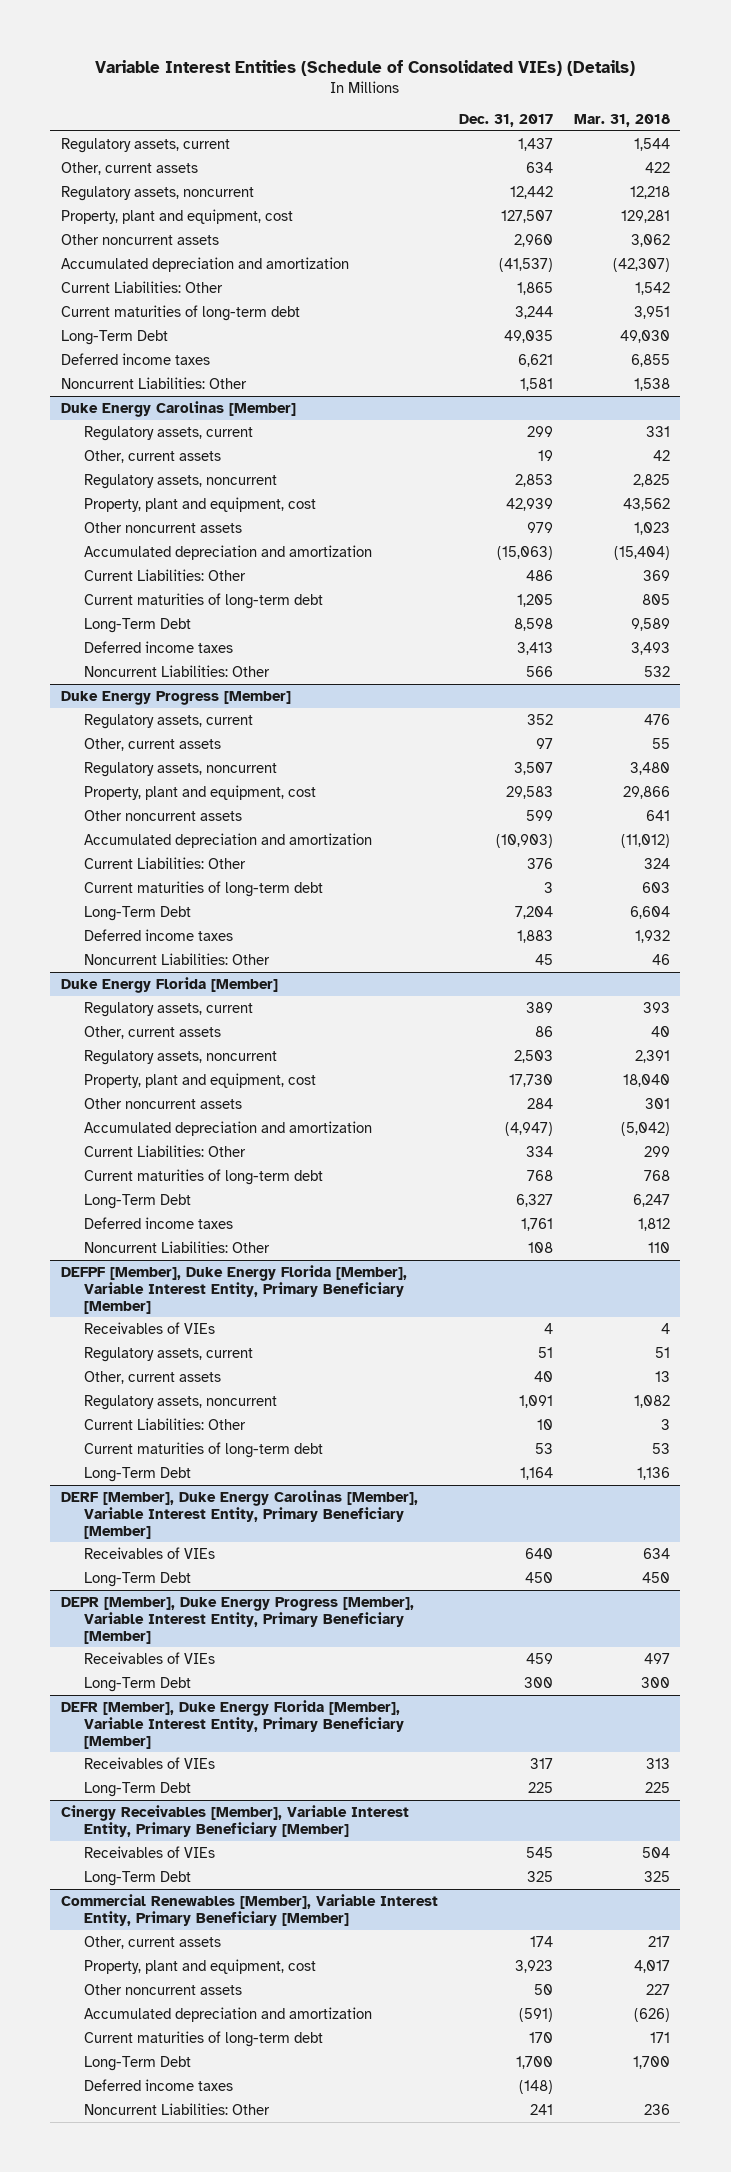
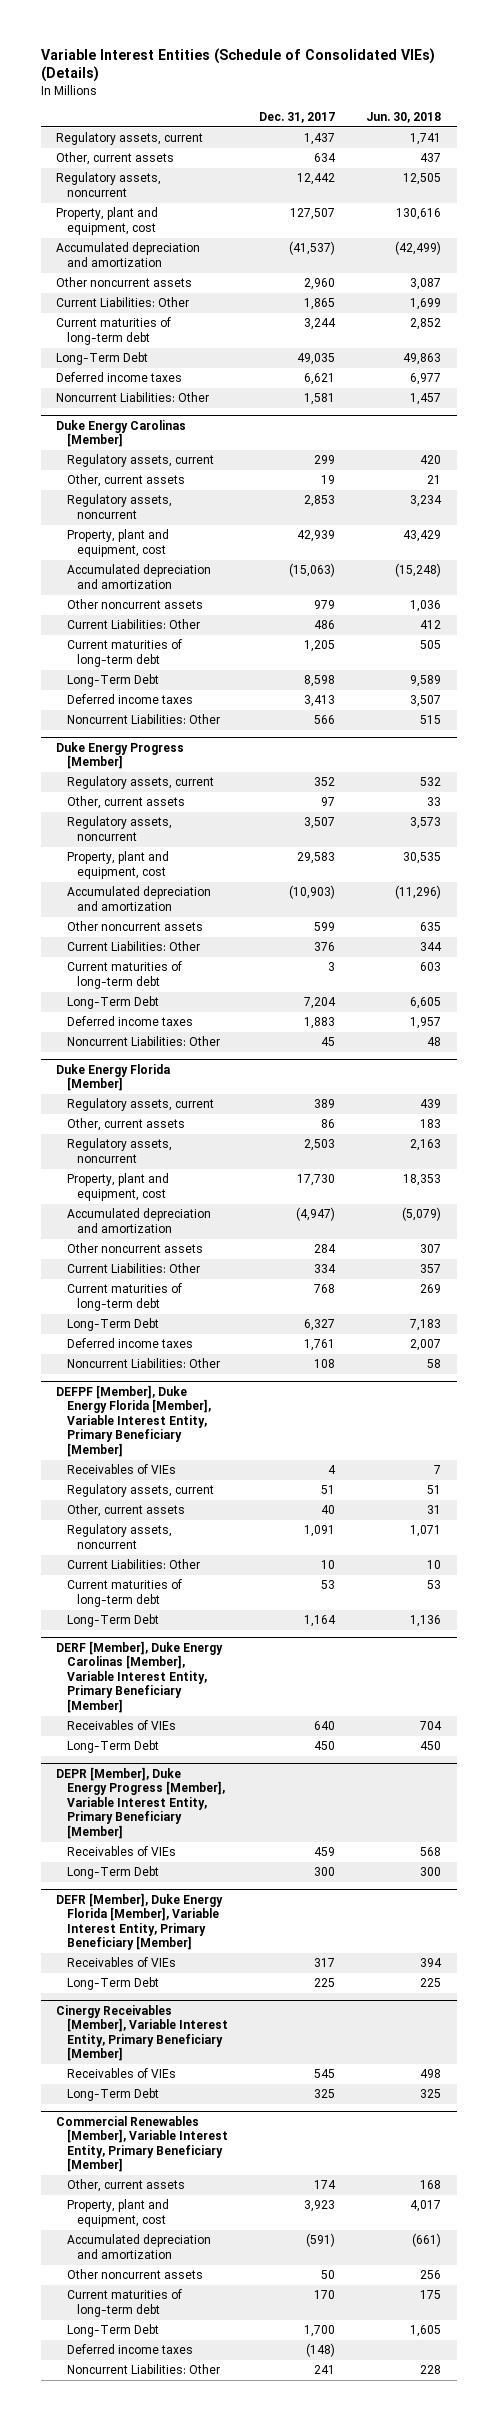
- | Dec. 31, 2017 | Mar. 31, 2018
+ | Dec. 31, 2017 | Jun. 30, 2018
moved down: Other noncurrent assets | 2,960 | 3,087
@ Duke Energy Carolinas [Member]
moved down: Other noncurrent assets | 979 | 1,036
@ Duke Energy Progress [Member]
moved down: Other noncurrent assets | 599 | 635
@ Duke Energy Florida [Member]
moved down: Other noncurrent assets | 284 | 307
@ Commercial Renewables [Member], Variable Interest Entity, Primary Beneficiary [Member]
moved down: Other noncurrent assets | 50 | 256

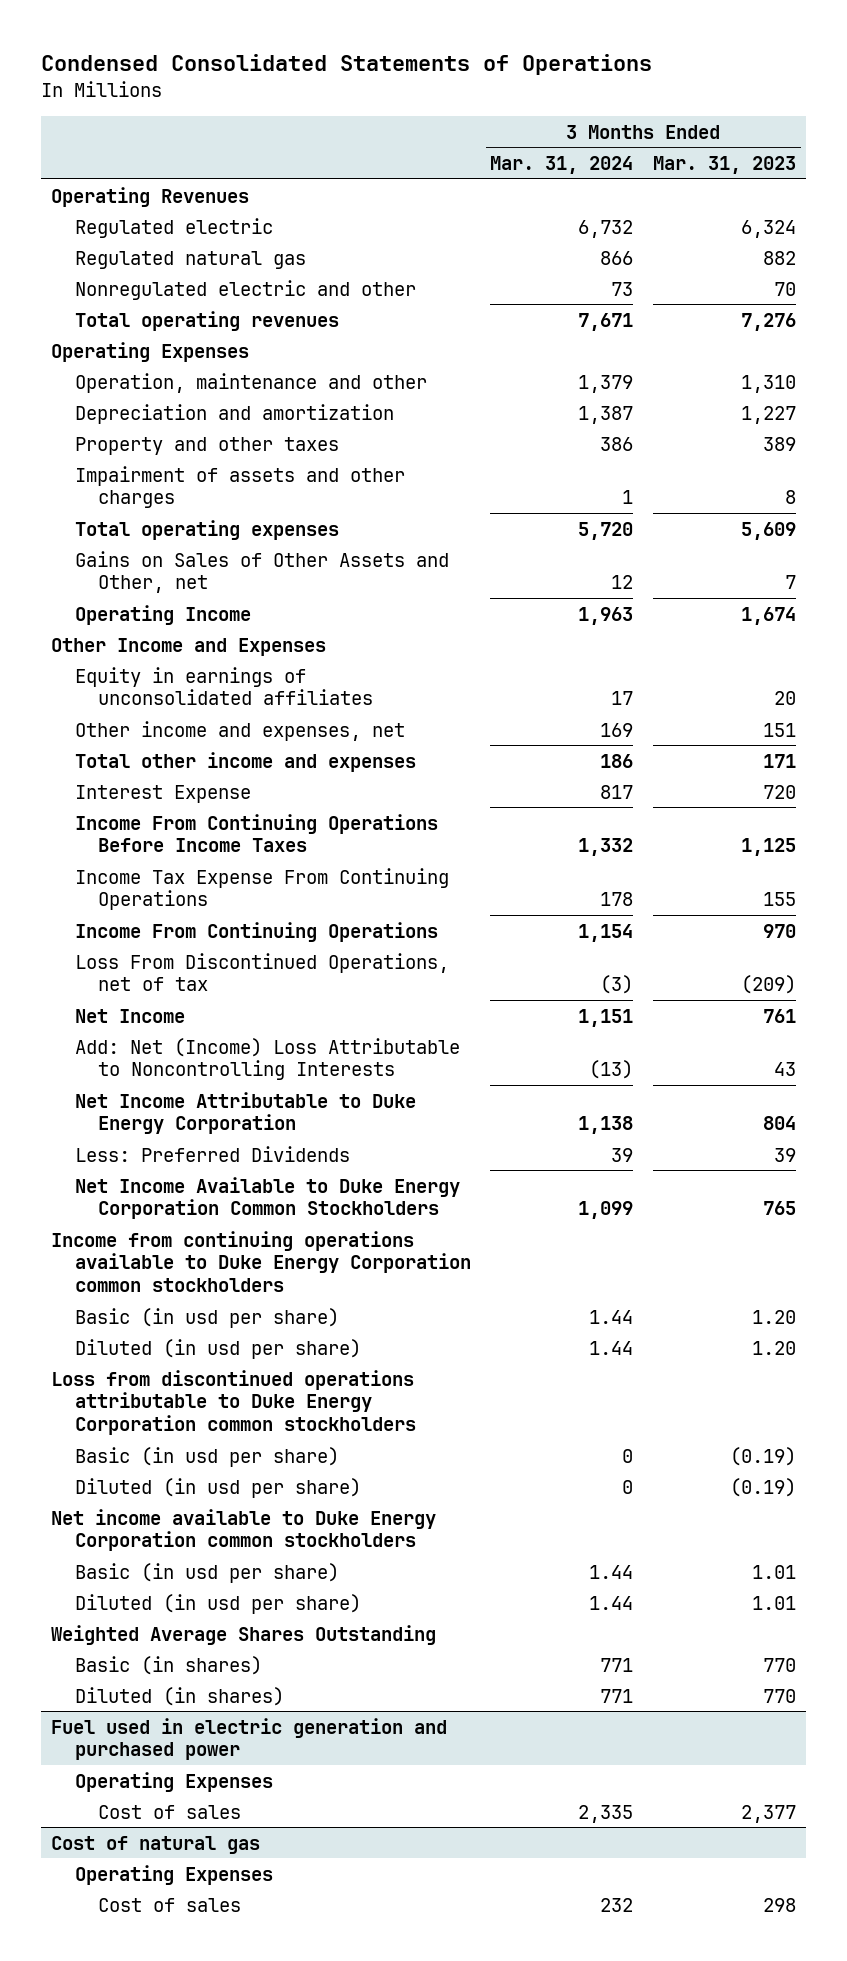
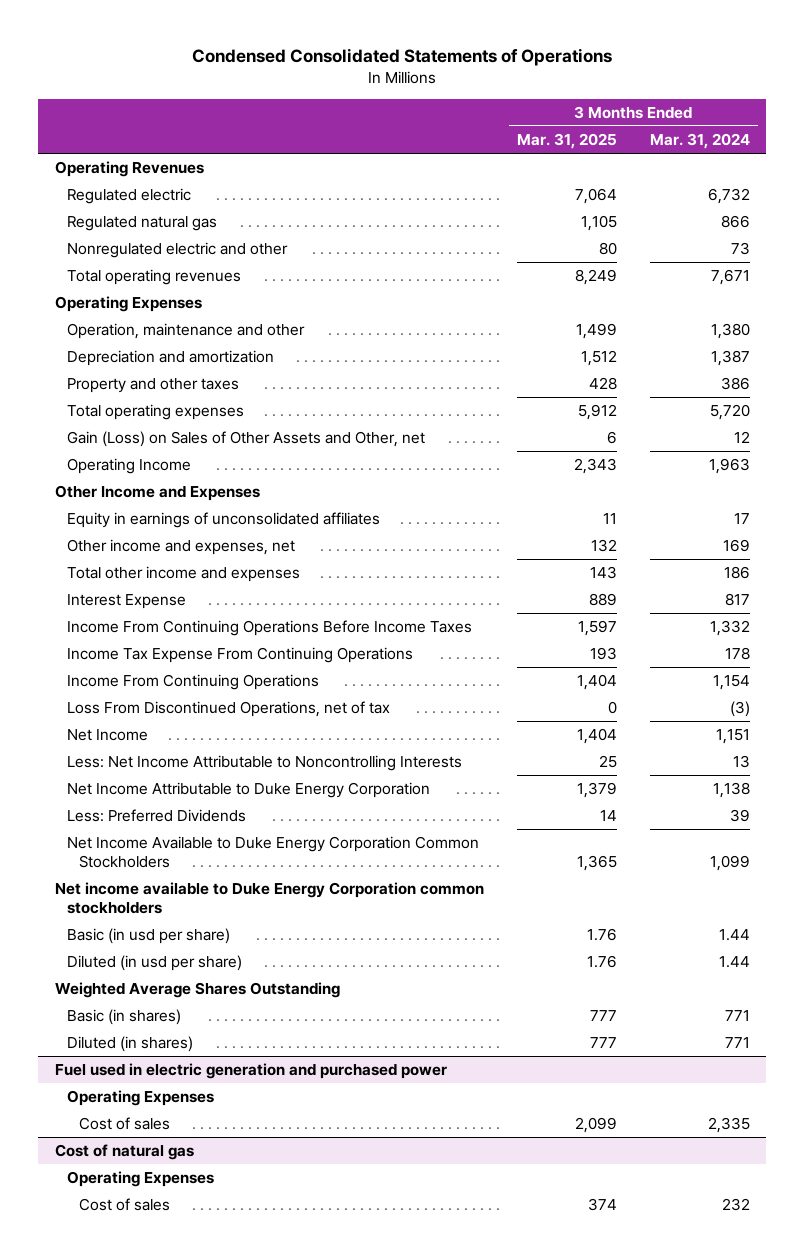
- | 3 Months Ended Mar. 31, 2024 | 3 Months Ended Mar. 31, 2023
+ | 3 Months Ended Mar. 31, 2025 | 3 Months Ended Mar. 31, 2024
- Operation, maintenance and other | 1,379 | 1,310
+ Operation, maintenance and other | 1,499 | 1,380
- Impairment of assets and other charges | 1 | 8
- Gains on Sales of Other Assets and Other, net | 12 | 7
+ Gain (Loss) on Sales of Other Assets and Other, net | 6 | 12
- Add: Net (Income) Loss Attributable to Noncontrolling Interests | (13) | 43
+ Less: Net Income Attributable to Noncontrolling Interests | 25 | 13
- Income from continuing operations available to Duke Energy Corporation common stockholders
- Basic (in usd per share) | 1.44 | 1.20
- Diluted (in usd per share) | 1.44 | 1.20
- Loss from discontinued operations attributable to Duke Energy Corporation common stockholders
- Basic (in usd per share) | 0 | (0.19)
- Diluted (in usd per share) | 0 | (0.19)

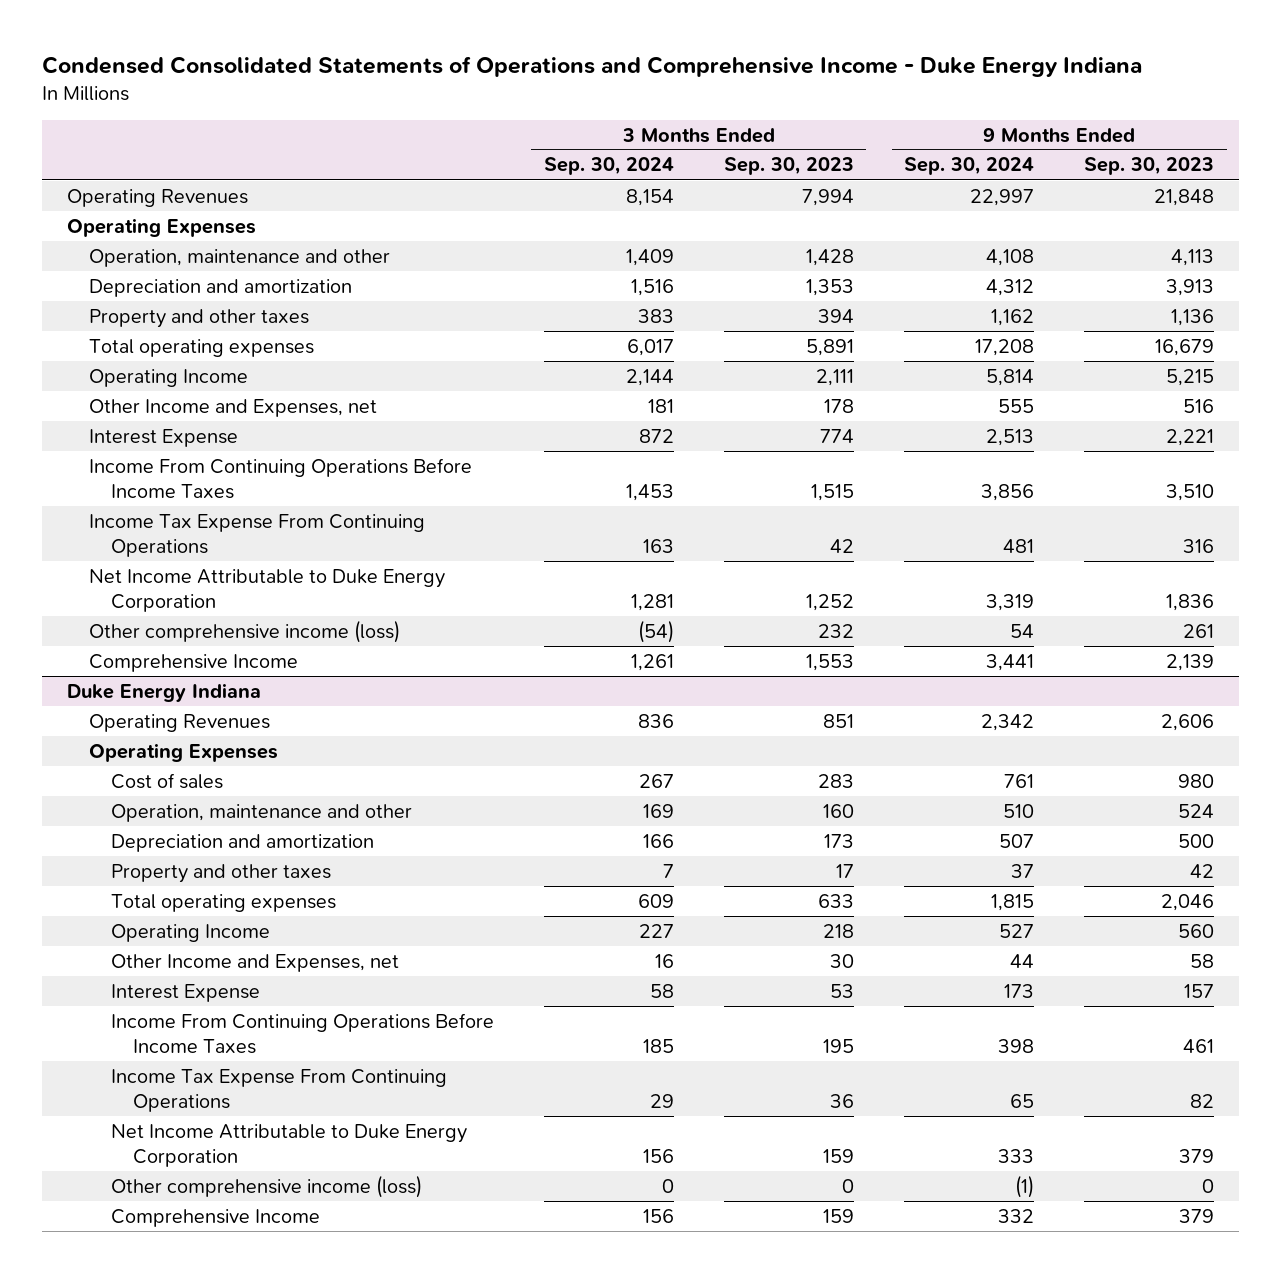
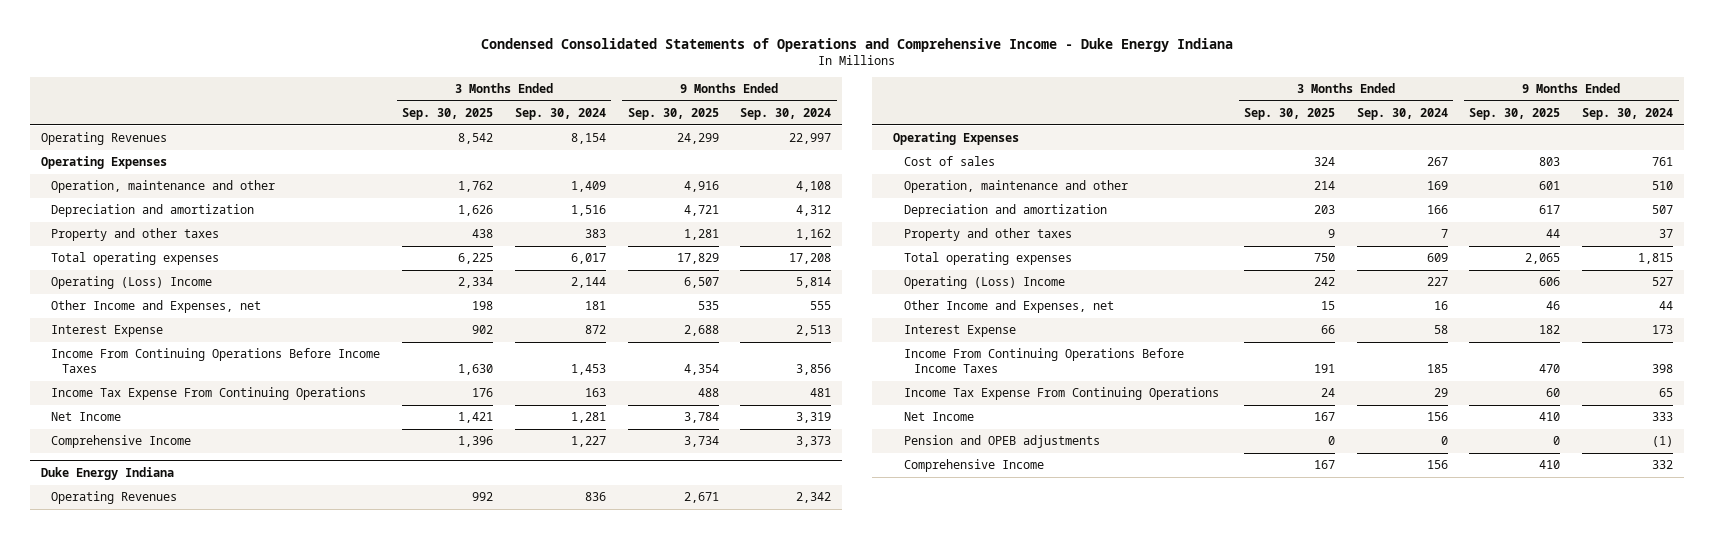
- | 3 Months Ended Sep. 30, 2024 | 3 Months Ended Sep. 30, 2023 | 9 Months Ended Sep. 30, 2024 | 9 Months Ended Sep. 30, 2023
+ | 3 Months Ended Sep. 30, 2025 | 3 Months Ended Sep. 30, 2024 | 9 Months Ended Sep. 30, 2025 | 9 Months Ended Sep. 30, 2024
- Operating Income | 2,144 | 2,111 | 5,814 | 5,215
+ Operating (Loss) Income | 2,334 | 2,144 | 6,507 | 5,814
- Net Income Attributable to Duke Energy Corporation | 1,281 | 1,252 | 3,319 | 1,836
- Other comprehensive income (loss) | (54) | 232 | 54 | 261
- Comprehensive Income | 1,261 | 1,553 | 3,441 | 2,139
+ Net Income | 1,421 | 1,281 | 3,784 | 3,319
+ Comprehensive Income | 1,396 | 1,227 | 3,734 | 3,373
@ Duke Energy Indiana
- Operating Income | 227 | 218 | 527 | 560
+ Operating (Loss) Income | 242 | 227 | 606 | 527
- Net Income Attributable to Duke Energy Corporation | 156 | 159 | 333 | 379
- Other comprehensive income (loss) | 0 | 0 | (1) | 0
+ Net Income | 167 | 156 | 410 | 333
+ Pension and OPEB adjustments | 0 | 0 | 0 | (1)

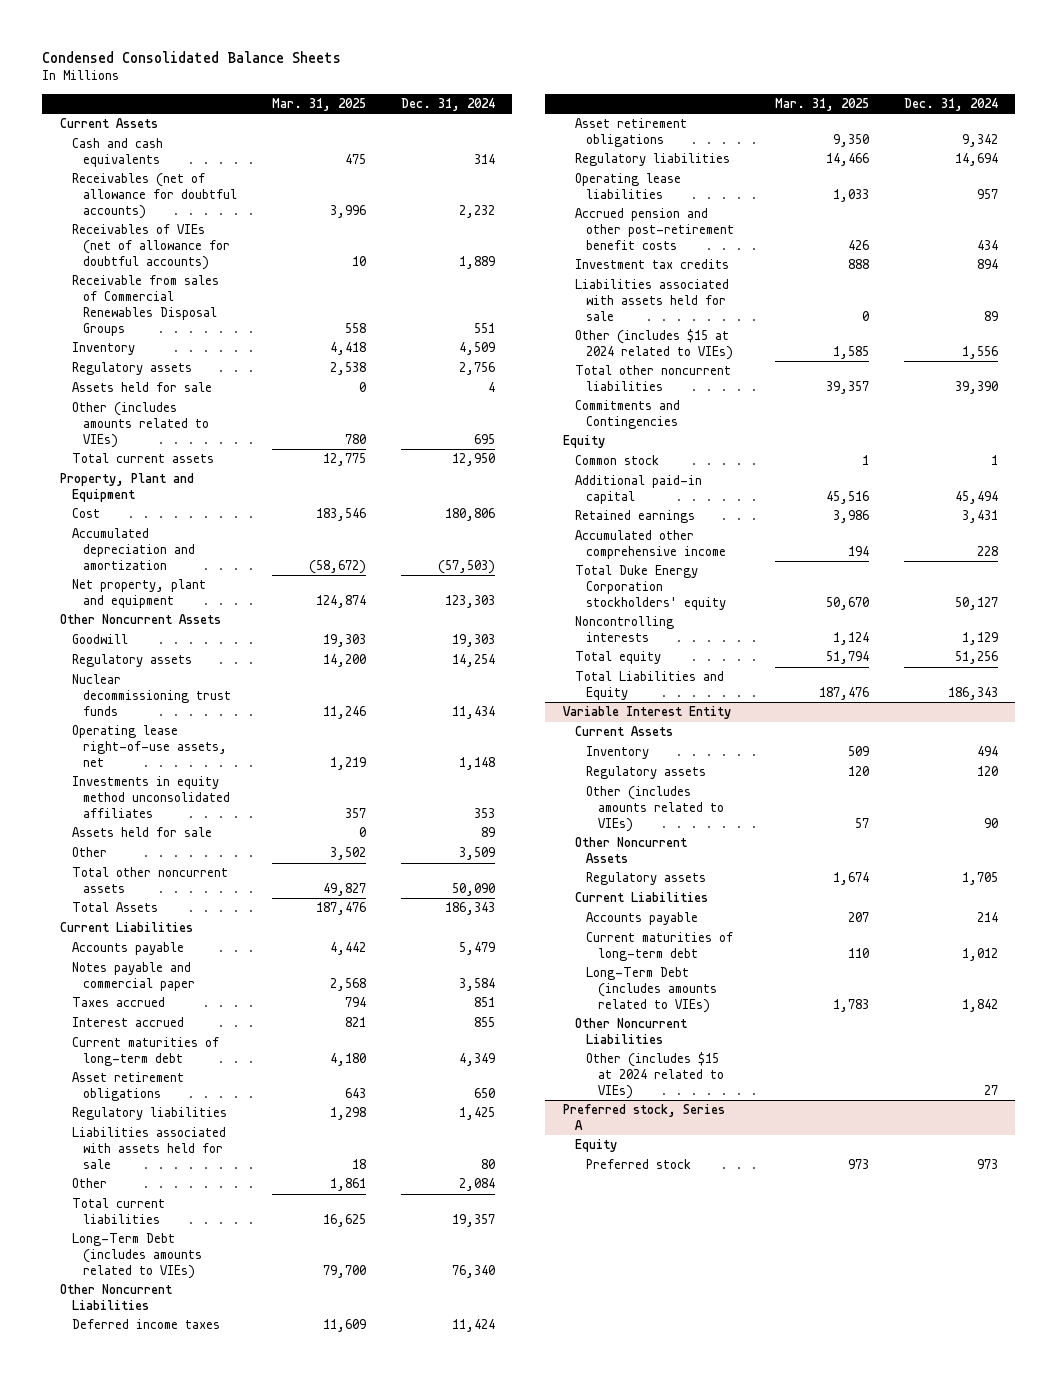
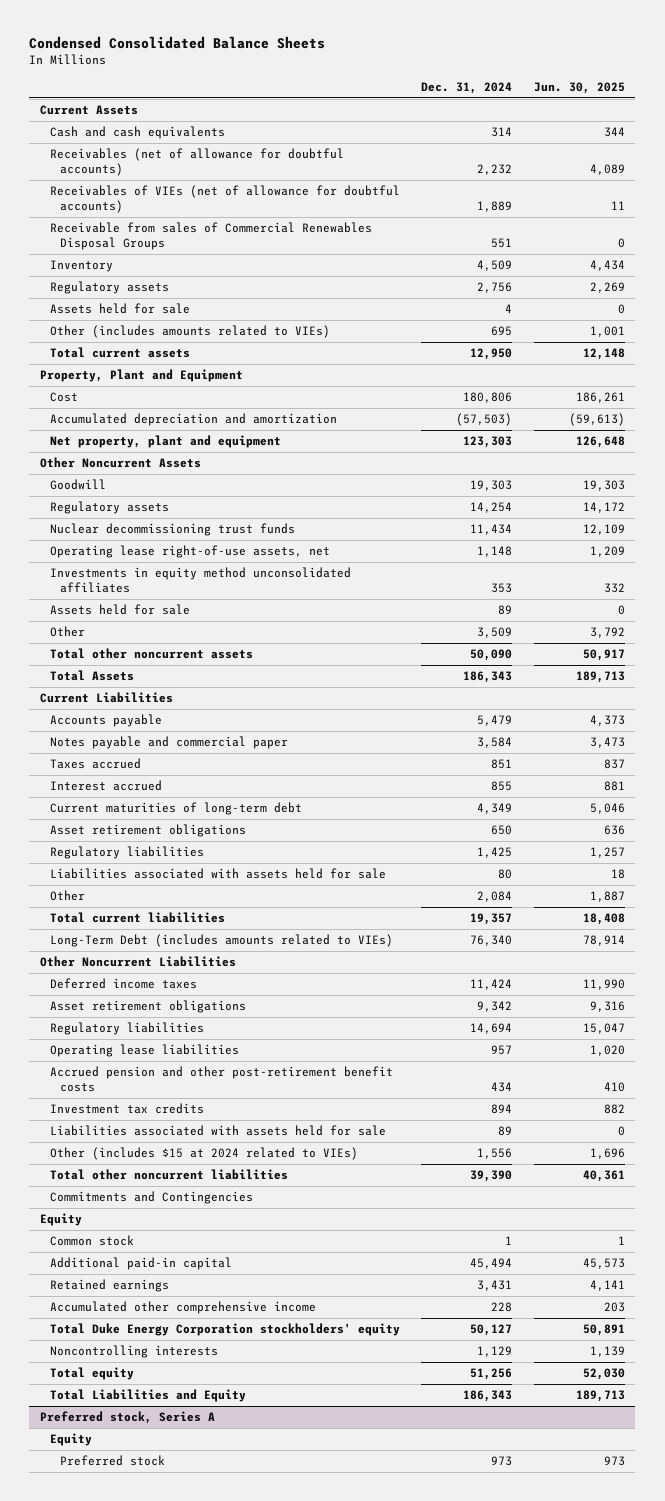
- | Mar. 31, 2025 | Dec. 31, 2024
+ | Dec. 31, 2024 | Jun. 30, 2025
- Variable Interest Entity
- Current Assets
- Inventory | 509 | 494
- Regulatory assets | 120 | 120
- Other (includes amounts related to VIEs) | 57 | 90
- Other Noncurrent Assets
- Regulatory assets | 1,674 | 1,705
- Current Liabilities
- Accounts payable | 207 | 214
- Current maturities of long-term debt | 110 | 1,012
- Long-Term Debt (includes amounts related to VIEs) | 1,783 | 1,842
- Other Noncurrent Liabilities
- Other (includes $15 at 2024 related to VIEs) | | 27

